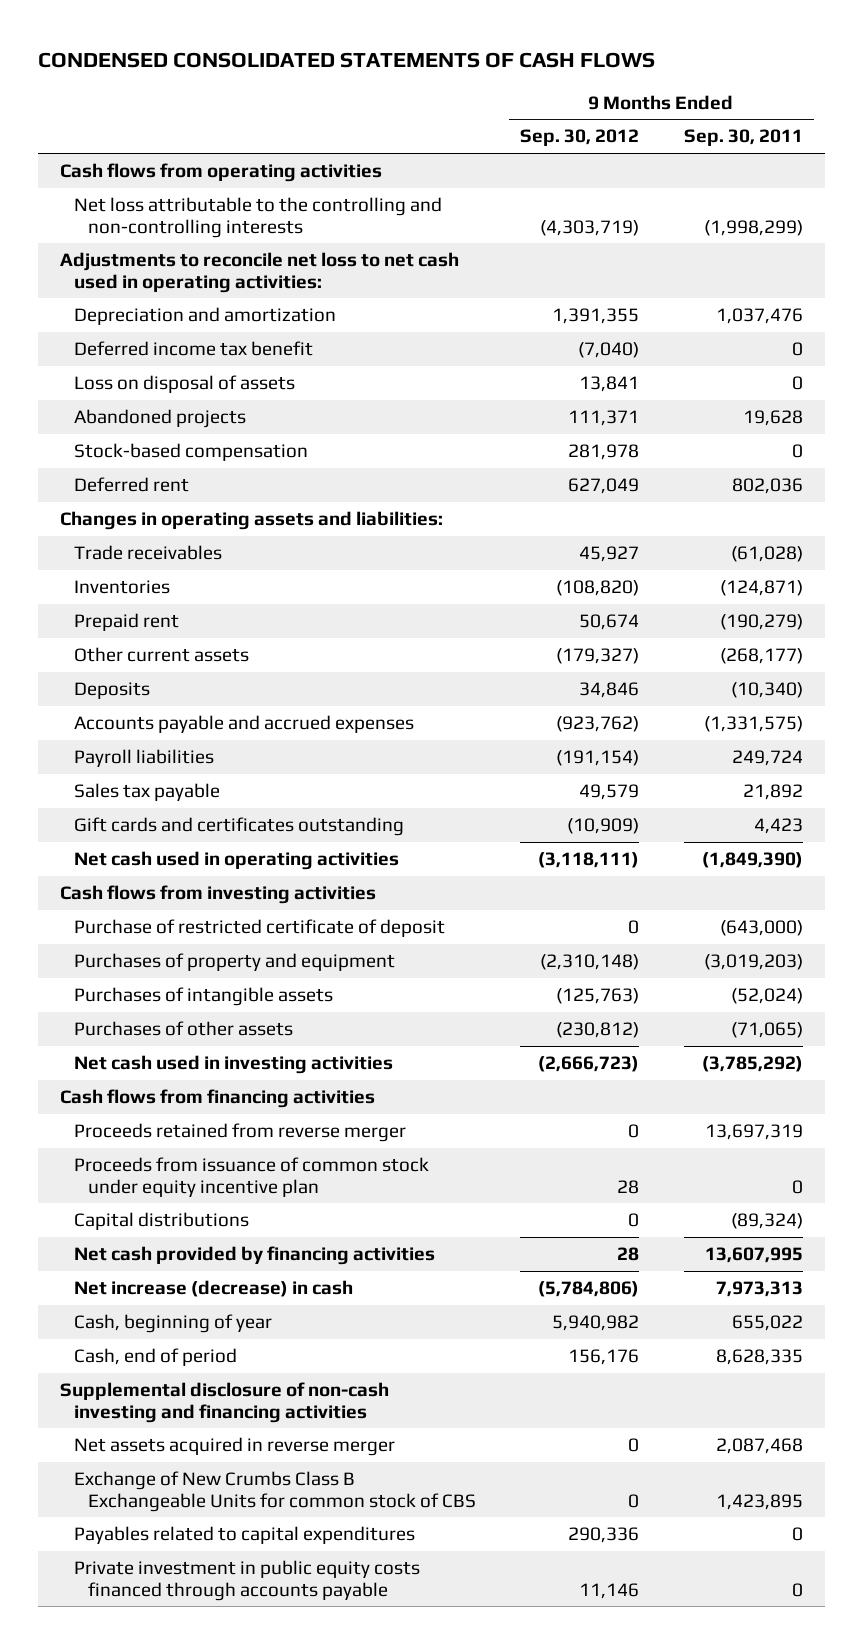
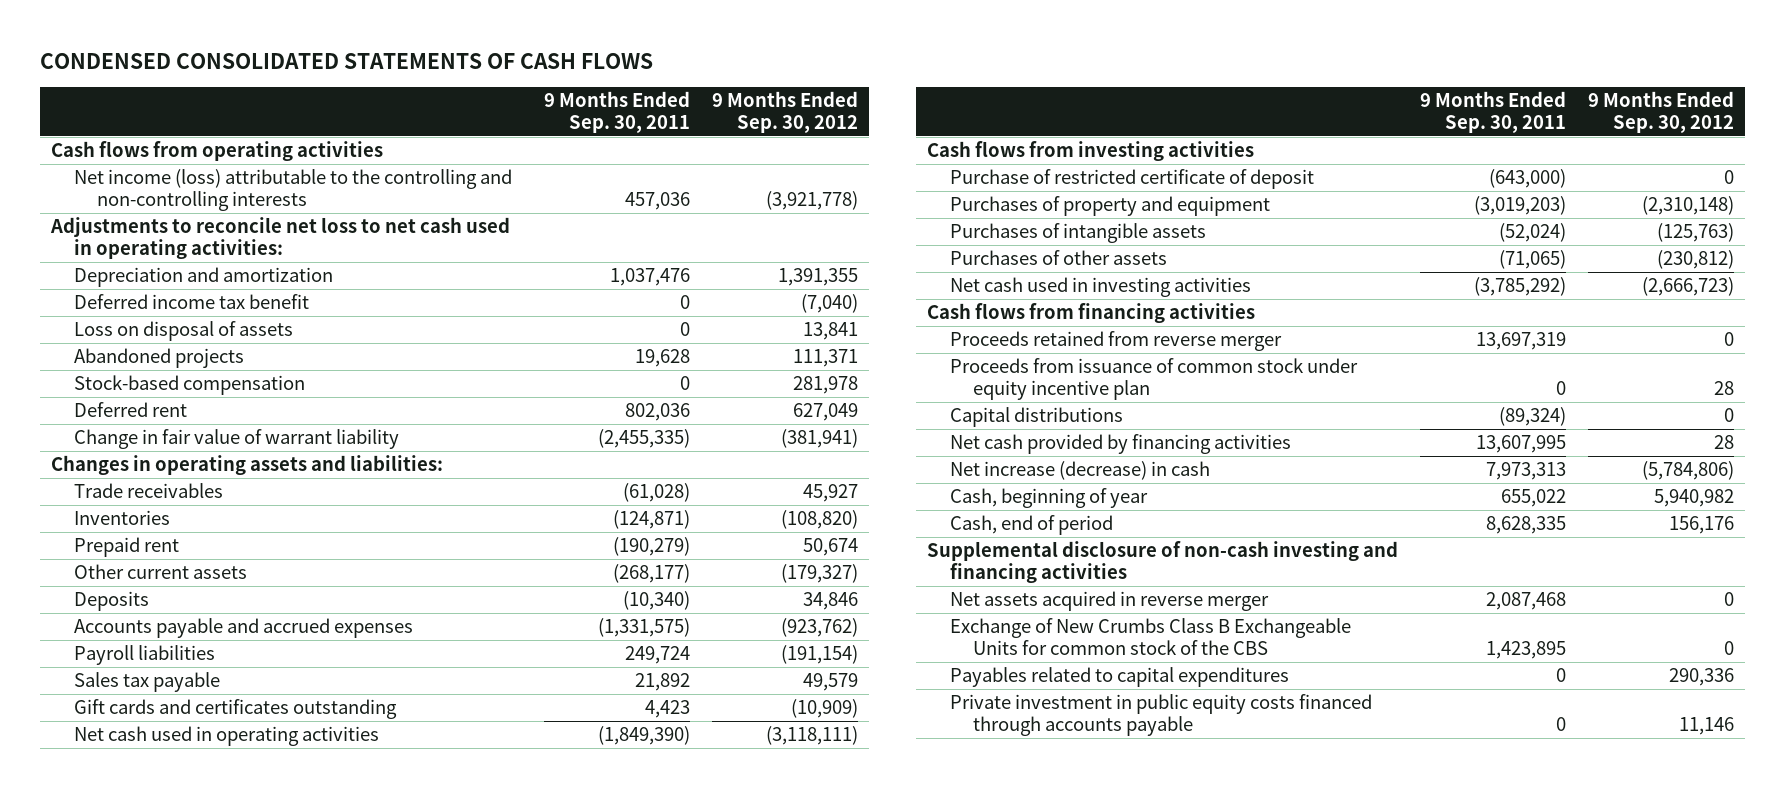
- | 9 Months Ended Sep. 30, 2012 | 9 Months Ended Sep. 30, 2011
+ | 9 Months Ended Sep. 30, 2011 | 9 Months Ended Sep. 30, 2012
- Net loss attributable to the controlling and non-controlling interests | (4,303,719) | (1,998,299)
+ Net income (loss) attributable to the controlling and non-controlling interests | 457,036 | (3,921,778)
+ Change in fair value of warrant liability | (2,455,335) | (381,941)
- Exchange of New Crumbs Class B Exchangeable Units for common stock of CBS | 0 | 1,423,895
+ Exchange of New Crumbs Class B Exchangeable Units for common stock of the CBS | 1,423,895 | 0

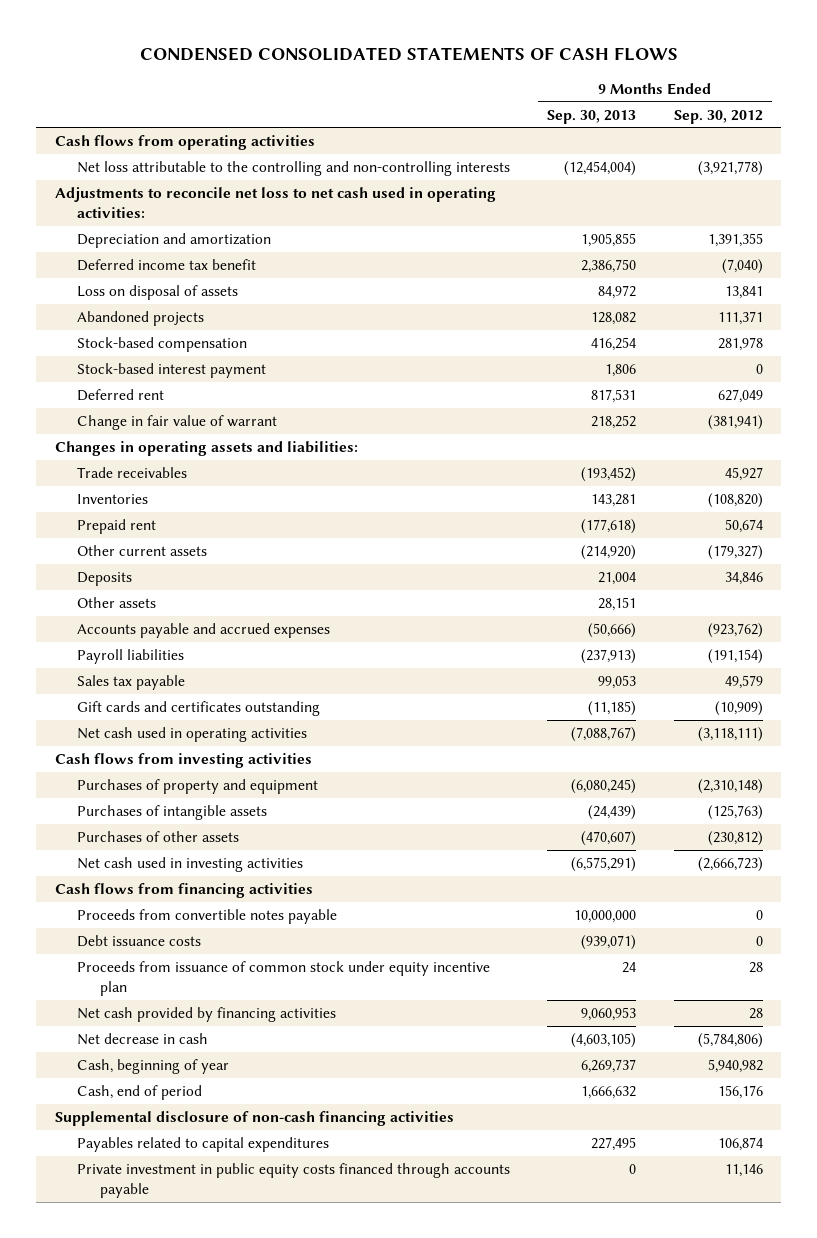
- | 9 Months Ended Sep. 30, 2011 | 9 Months Ended Sep. 30, 2012
+ | 9 Months Ended Sep. 30, 2013 | 9 Months Ended Sep. 30, 2012
- Net income (loss) attributable to the controlling and non-controlling interests | 457,036 | (3,921,778)
+ Net loss attributable to the controlling and non-controlling interests | (12,454,004) | (3,921,778)
+ Stock-based interest payment | 1,806 | 0
- Change in fair value of warrant liability | (2,455,335) | (381,941)
+ Change in fair value of warrant | 218,252 | (381,941)
+ Other assets | 28,151 |
- Purchase of restricted certificate of deposit | (643,000) | 0
- Proceeds retained from reverse merger | 13,697,319 | 0
+ Proceeds from convertible notes payable | 10,000,000 | 0
+ Debt issuance costs | (939,071) | 0
- Capital distributions | (89,324) | 0
- Net increase (decrease) in cash | 7,973,313 | (5,784,806)
+ Net decrease in cash | (4,603,105) | (5,784,806)
- Supplemental disclosure of non-cash investing and financing activities
- Net assets acquired in reverse merger | 2,087,468 | 0
- Exchange of New Crumbs Class B Exchangeable Units for common stock of the CBS | 1,423,895 | 0
- Payables related to capital expenditures | 0 | 290,336
+ Supplemental disclosure of non-cash financing activities
+ Payables related to capital expenditures | 227,495 | 106,874

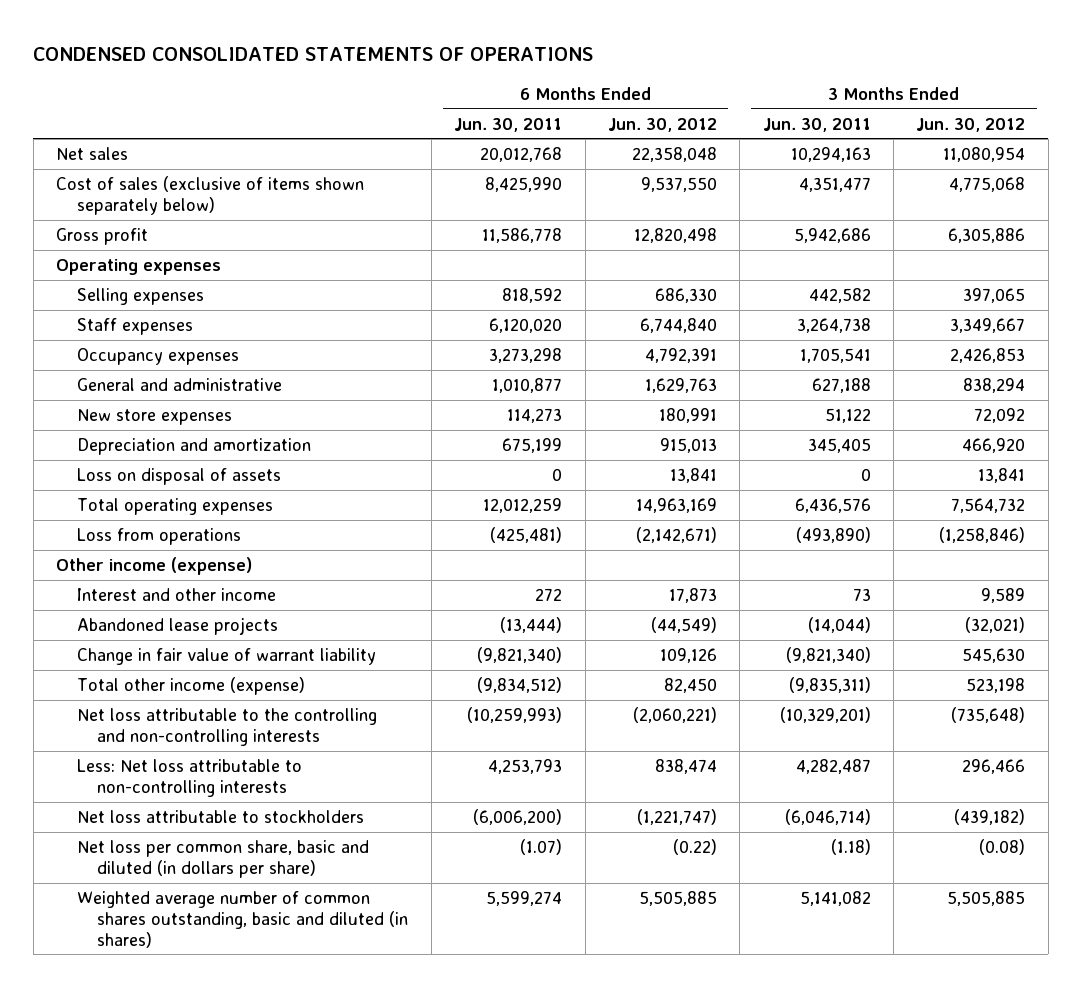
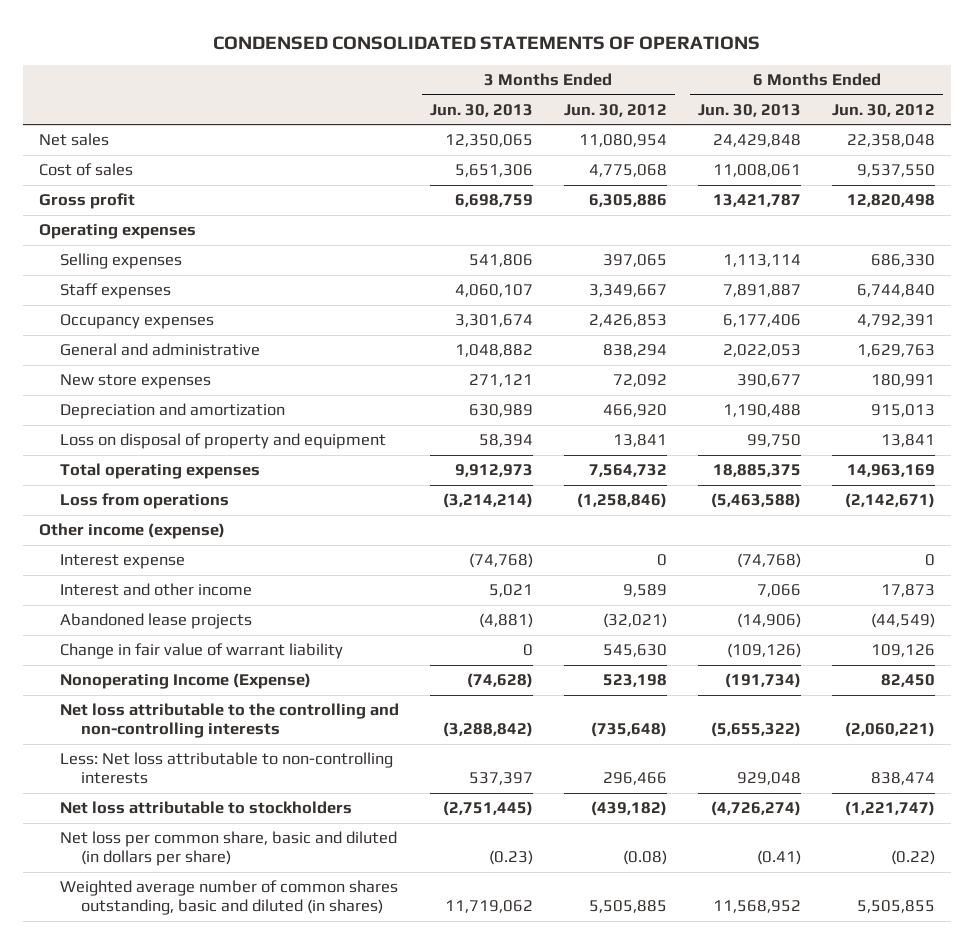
- | 6 Months Ended Jun. 30, 2011 | 6 Months Ended Jun. 30, 2012 | 3 Months Ended Jun. 30, 2011 | 3 Months Ended Jun. 30, 2012
+ | 3 Months Ended Jun. 30, 2013 | 3 Months Ended Jun. 30, 2012 | 6 Months Ended Jun. 30, 2013 | 6 Months Ended Jun. 30, 2012
- Cost of sales (exclusive of items shown separately below) | 8,425,990 | 9,537,550 | 4,351,477 | 4,775,068
+ Cost of sales | 5,651,306 | 4,775,068 | 11,008,061 | 9,537,550
- Loss on disposal of assets | 0 | 13,841 | 0 | 13,841
+ Loss on disposal of property and equipment | 58,394 | 13,841 | 99,750 | 13,841
+ Interest expense | (74,768) | 0 | (74,768) | 0
- Total other income (expense) | (9,834,512) | 82,450 | (9,835,311) | 523,198
+ Nonoperating Income (Expense) | (74,628) | 523,198 | (191,734) | 82,450
- Weighted average number of common shares outstanding, basic and diluted (in shares) | 5,599,274 | 5,505,885 | 5,141,082 | 5,505,885
+ Weighted average number of common shares outstanding, basic and diluted (in shares) | 11,719,062 | 5,505,885 | 11,568,952 | 5,505,855

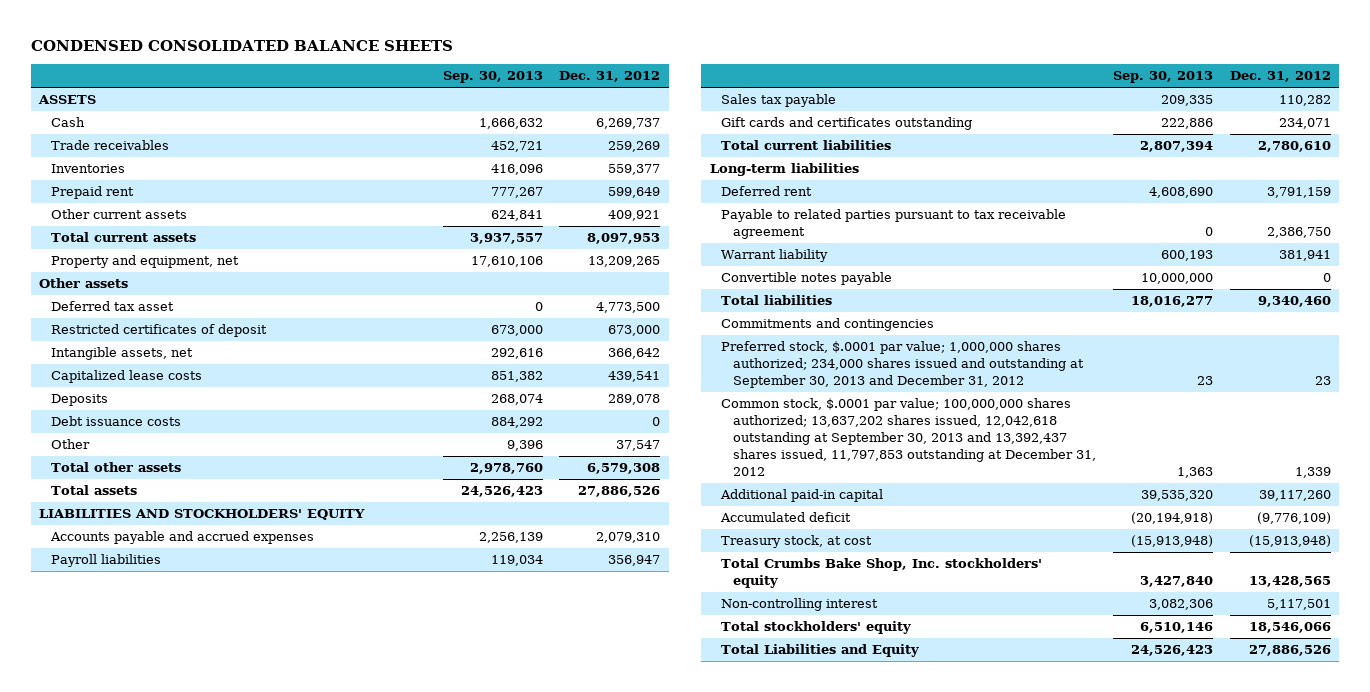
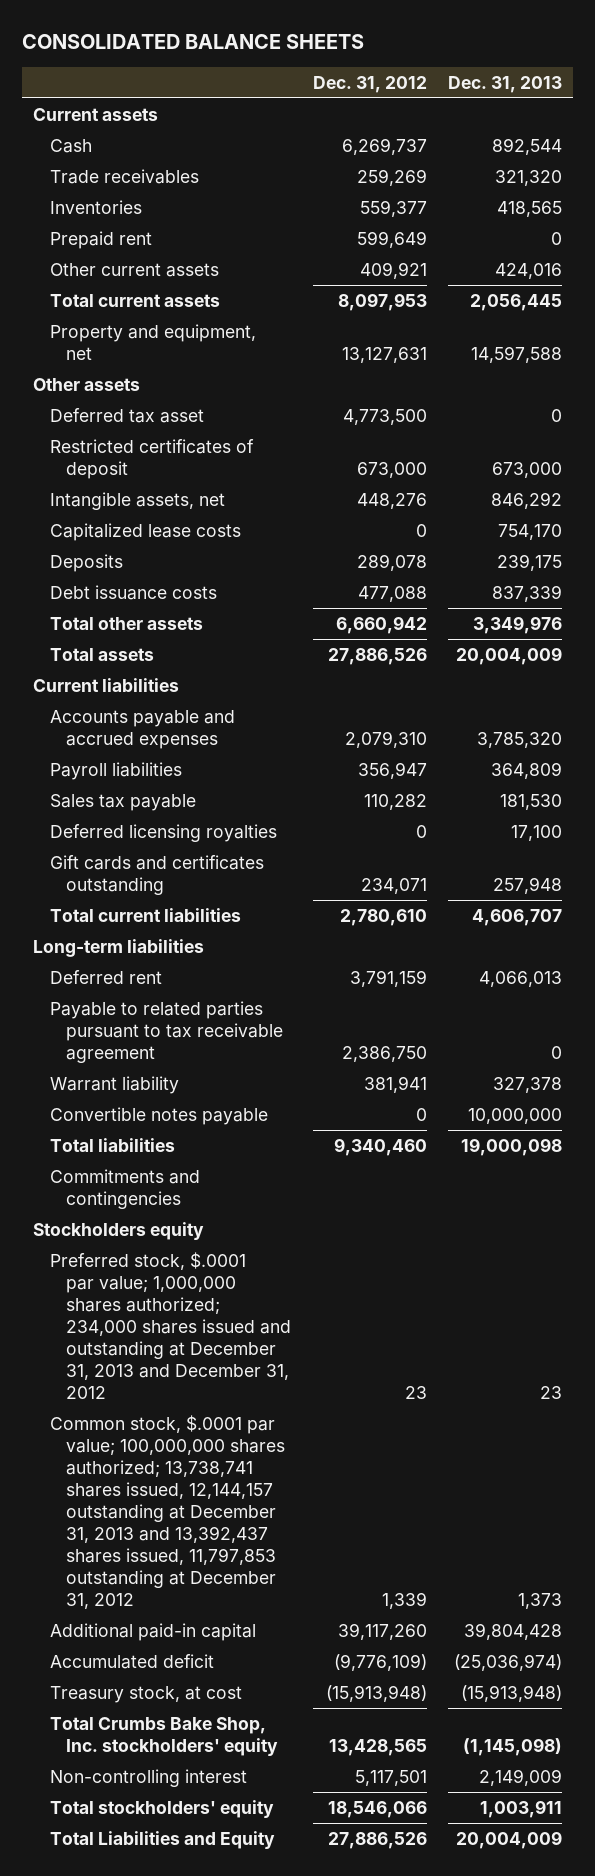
- CONDENSED CONSOLIDATED BALANCE SHEETS
+ CONSOLIDATED BALANCE SHEETS
- | Sep. 30, 2013 | Dec. 31, 2012
+ | Dec. 31, 2012 | Dec. 31, 2013
- ASSETS
+ Current assets
- Property and equipment, net | 17,610,106 | 13,209,265
+ Property and equipment, net | 13,127,631 | 14,597,588
- Intangible assets, net | 292,616 | 366,642
- Capitalized lease costs | 851,382 | 439,541
+ Intangible assets, net | 448,276 | 846,292
+ Capitalized lease costs | 0 | 754,170
- Debt issuance costs | 884,292 | 0
- Other | 9,396 | 37,547
- Total other assets | 2,978,760 | 6,579,308
+ Debt issuance costs | 477,088 | 837,339
+ Total other assets | 6,660,942 | 3,349,976
- LIABILITIES AND STOCKHOLDERS' EQUITY
+ Current liabilities
+ Deferred licensing royalties | 0 | 17,100
- Preferred stock, $.0001 par value; 1,000,000 shares authorized; 234,000 shares issued and outstanding at September 30, 2013 and December 31, 2012 | 23 | 23
- Common stock, $.0001 par value; 100,000,000 shares authorized; 13,637,202 shares issued, 12,042,618 outstanding at September 30, 2013 and 13,392,437 shares issued, 11,797,853 outstanding at December 31, 2012 | 1,363 | 1,339
+ Stockholders equity
+ Preferred stock, $.0001 par value; 1,000,000 shares authorized; 234,000 shares issued and outstanding at December 31, 2013 and December 31, 2012 | 23 | 23
+ Common stock, $.0001 par value; 100,000,000 shares authorized; 13,738,741 shares issued, 12,144,157 outstanding at December 31, 2013 and 13,392,437 shares issued, 11,797,853 outstanding at December 31, 2012 | 1,339 | 1,373

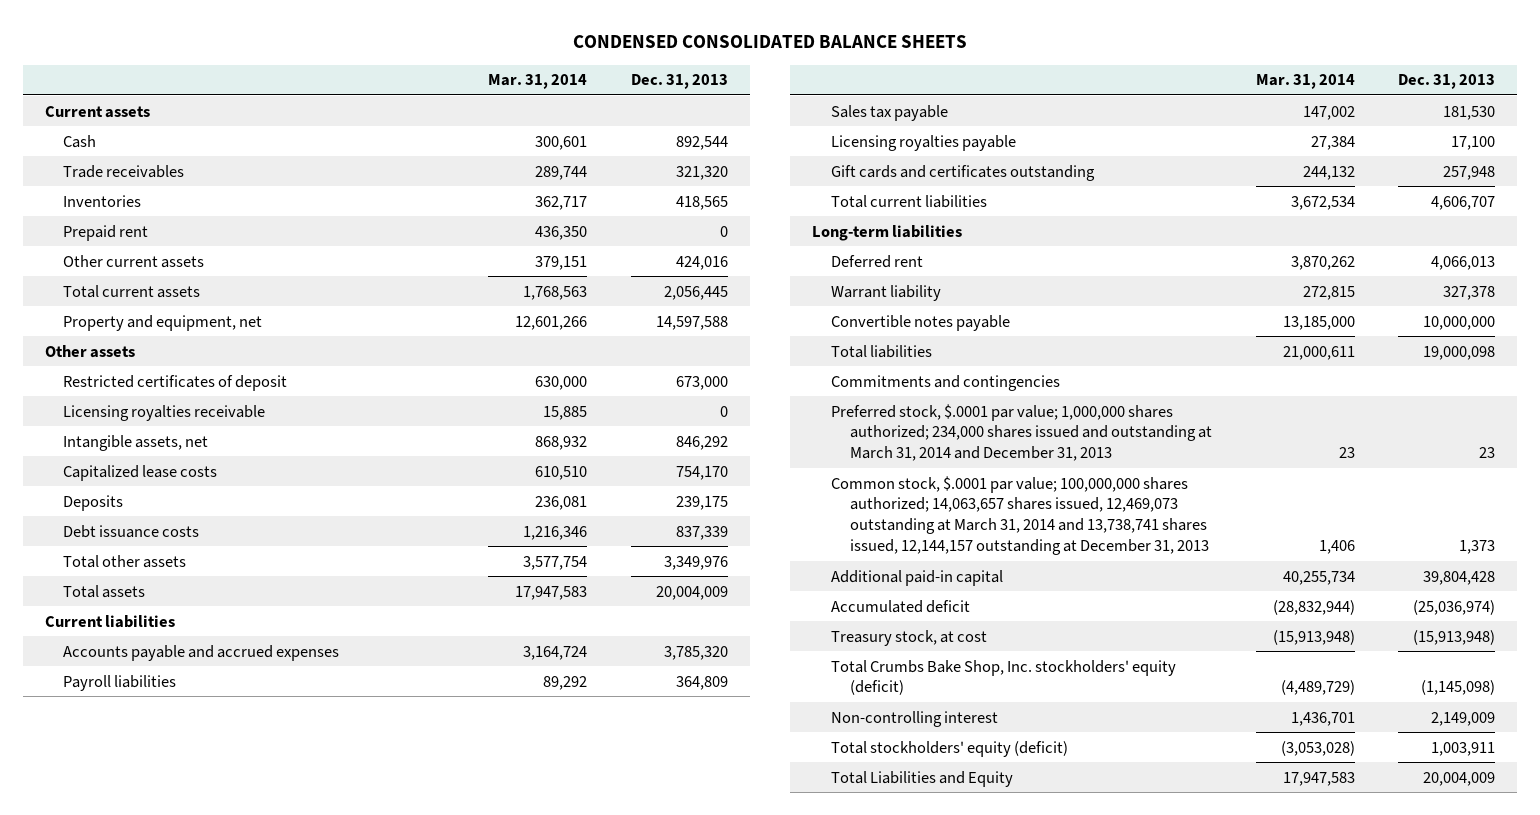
- CONSOLIDATED BALANCE SHEETS
+ CONDENSED CONSOLIDATED BALANCE SHEETS
- | Dec. 31, 2012 | Dec. 31, 2013
+ | Mar. 31, 2014 | Dec. 31, 2013
- Deferred tax asset | 4,773,500 | 0
+ Licensing royalties receivable | 15,885 | 0
- Deferred licensing royalties | 0 | 17,100
+ Licensing royalties payable | 27,384 | 17,100
- Payable to related parties pursuant to tax receivable agreement | 2,386,750 | 0
- Stockholders equity
- Preferred stock, $.0001 par value; 1,000,000 shares authorized; 234,000 shares issued and outstanding at December 31, 2013 and December 31, 2012 | 23 | 23
- Common stock, $.0001 par value; 100,000,000 shares authorized; 13,738,741 shares issued, 12,144,157 outstanding at December 31, 2013 and 13,392,437 shares issued, 11,797,853 outstanding at December 31, 2012 | 1,339 | 1,373
+ Preferred stock, $.0001 par value; 1,000,000 shares authorized; 234,000 shares issued and outstanding at March 31, 2014 and December 31, 2013 | 23 | 23
+ Common stock, $.0001 par value; 100,000,000 shares authorized; 14,063,657 shares issued, 12,469,073 outstanding at March 31, 2014 and 13,738,741 shares issued, 12,144,157 outstanding at December 31, 2013 | 1,406 | 1,373
- Total Crumbs Bake Shop, Inc. stockholders' equity | 13,428,565 | (1,145,098)
+ Total Crumbs Bake Shop, Inc. stockholders' equity (deficit) | (4,489,729) | (1,145,098)
- Total stockholders' equity | 18,546,066 | 1,003,911
+ Total stockholders' equity (deficit) | (3,053,028) | 1,003,911

